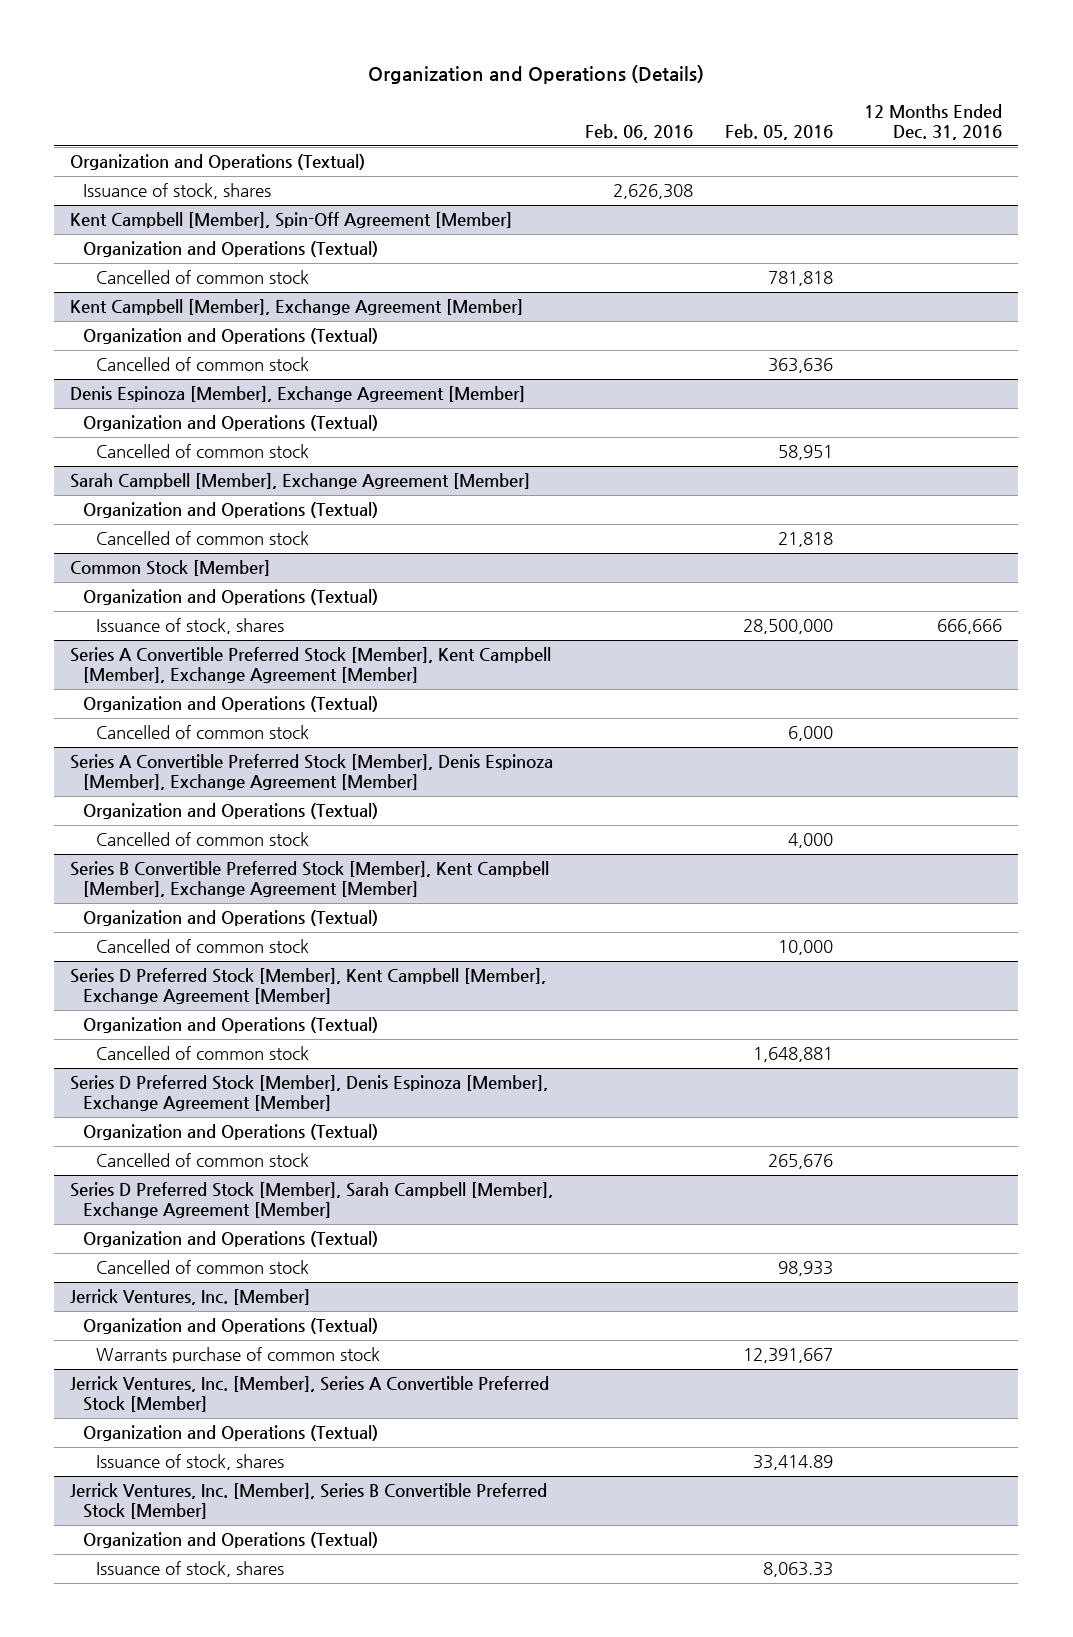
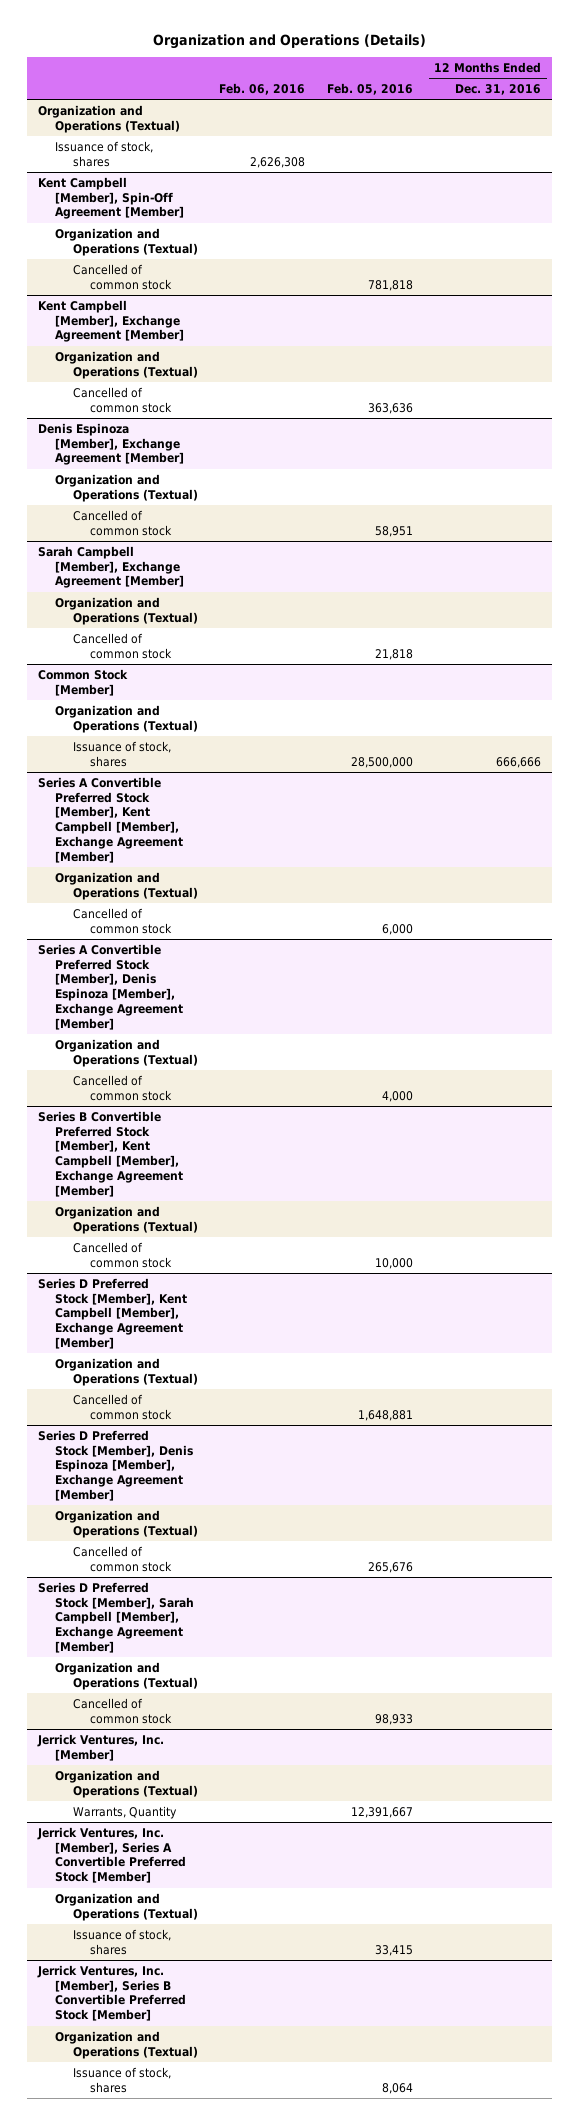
@ Jerrick Ventures, Inc. [Member]
- Warrants purchase of common stock | | 12,391,667 |
+ Warrants, Quantity | | 12,391,667 |
@ Jerrick Ventures, Inc. [Member], Series A Convertible Preferred Stock [Member]
- Issuance of stock, shares | | 33,414.89 |
+ Issuance of stock, shares | | 33,415 |
@ Jerrick Ventures, Inc. [Member], Series B Convertible Preferred Stock [Member]
- Issuance of stock, shares | | 8,063.33 |
+ Issuance of stock, shares | | 8,064 |

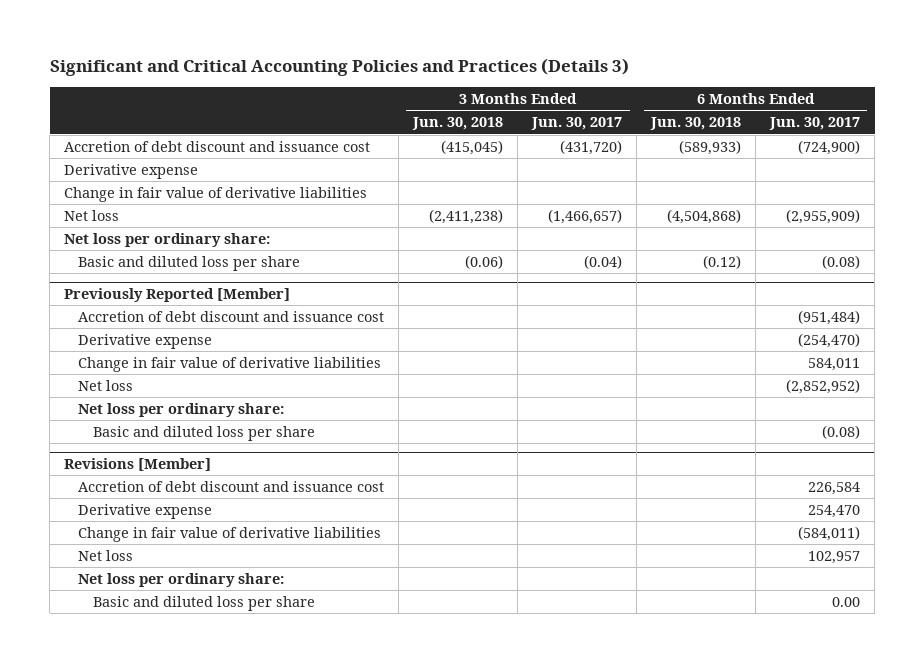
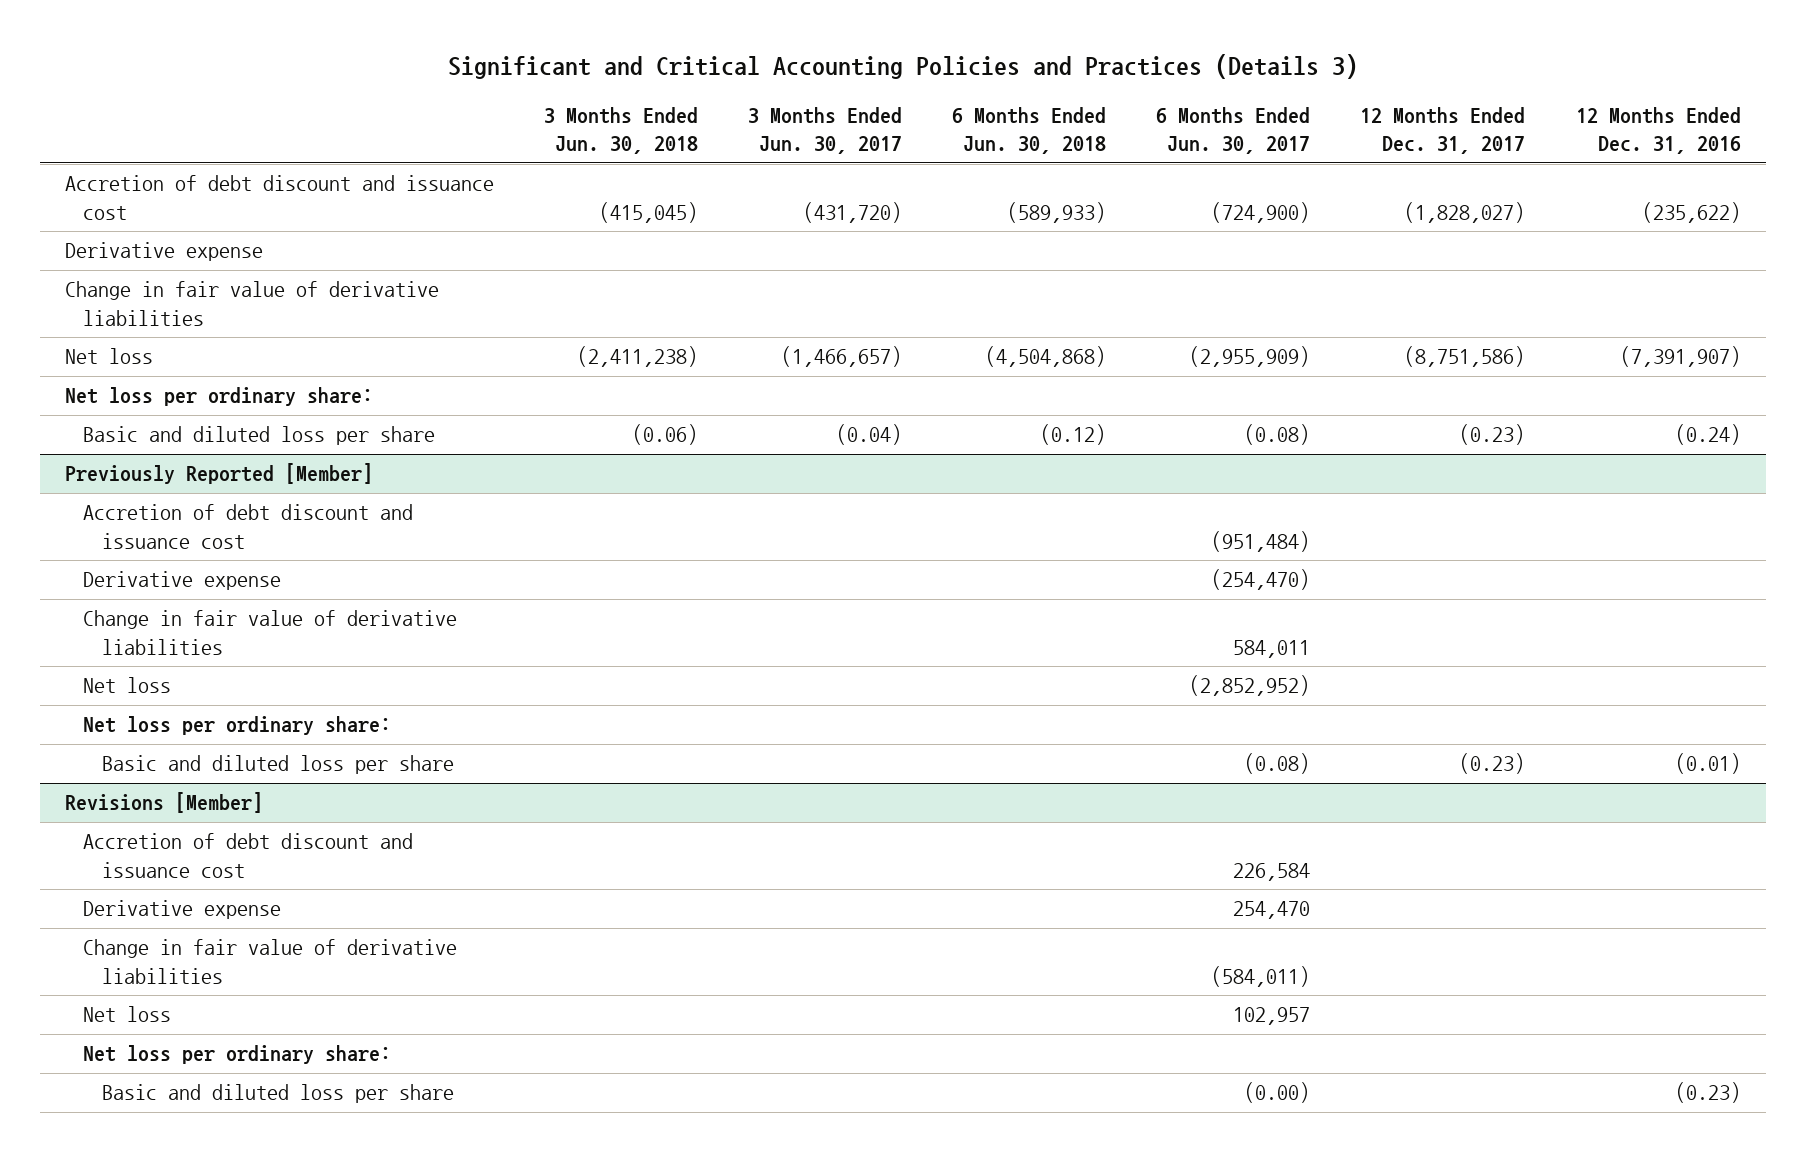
- | 3 Months Ended Jun. 30, 2018 | 3 Months Ended Jun. 30, 2017 | 6 Months Ended Jun. 30, 2018 | 6 Months Ended Jun. 30, 2017
+ | 3 Months Ended Jun. 30, 2018 | 3 Months Ended Jun. 30, 2017 | 6 Months Ended Jun. 30, 2018 | 6 Months Ended Jun. 30, 2017 | 12 Months Ended Dec. 31, 2017 | 12 Months Ended Dec. 31, 2016
@ Revisions [Member]
- Basic and diluted loss per share | | | | 0.00
+ Basic and diluted loss per share | | | | (0.00) | | (0.23)

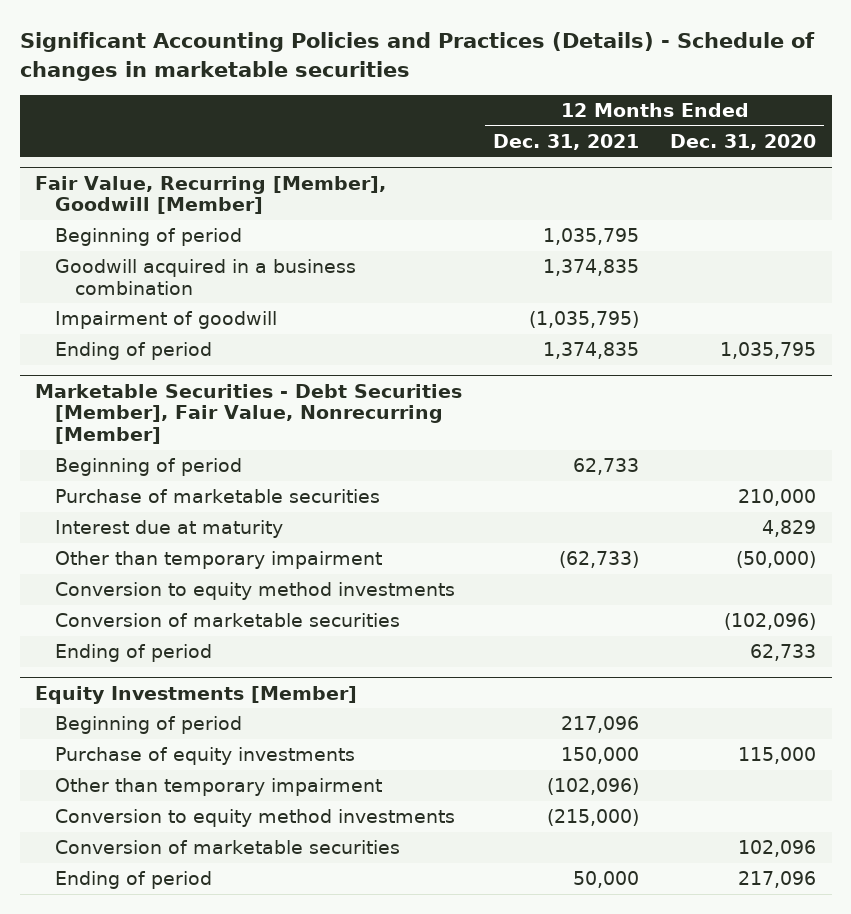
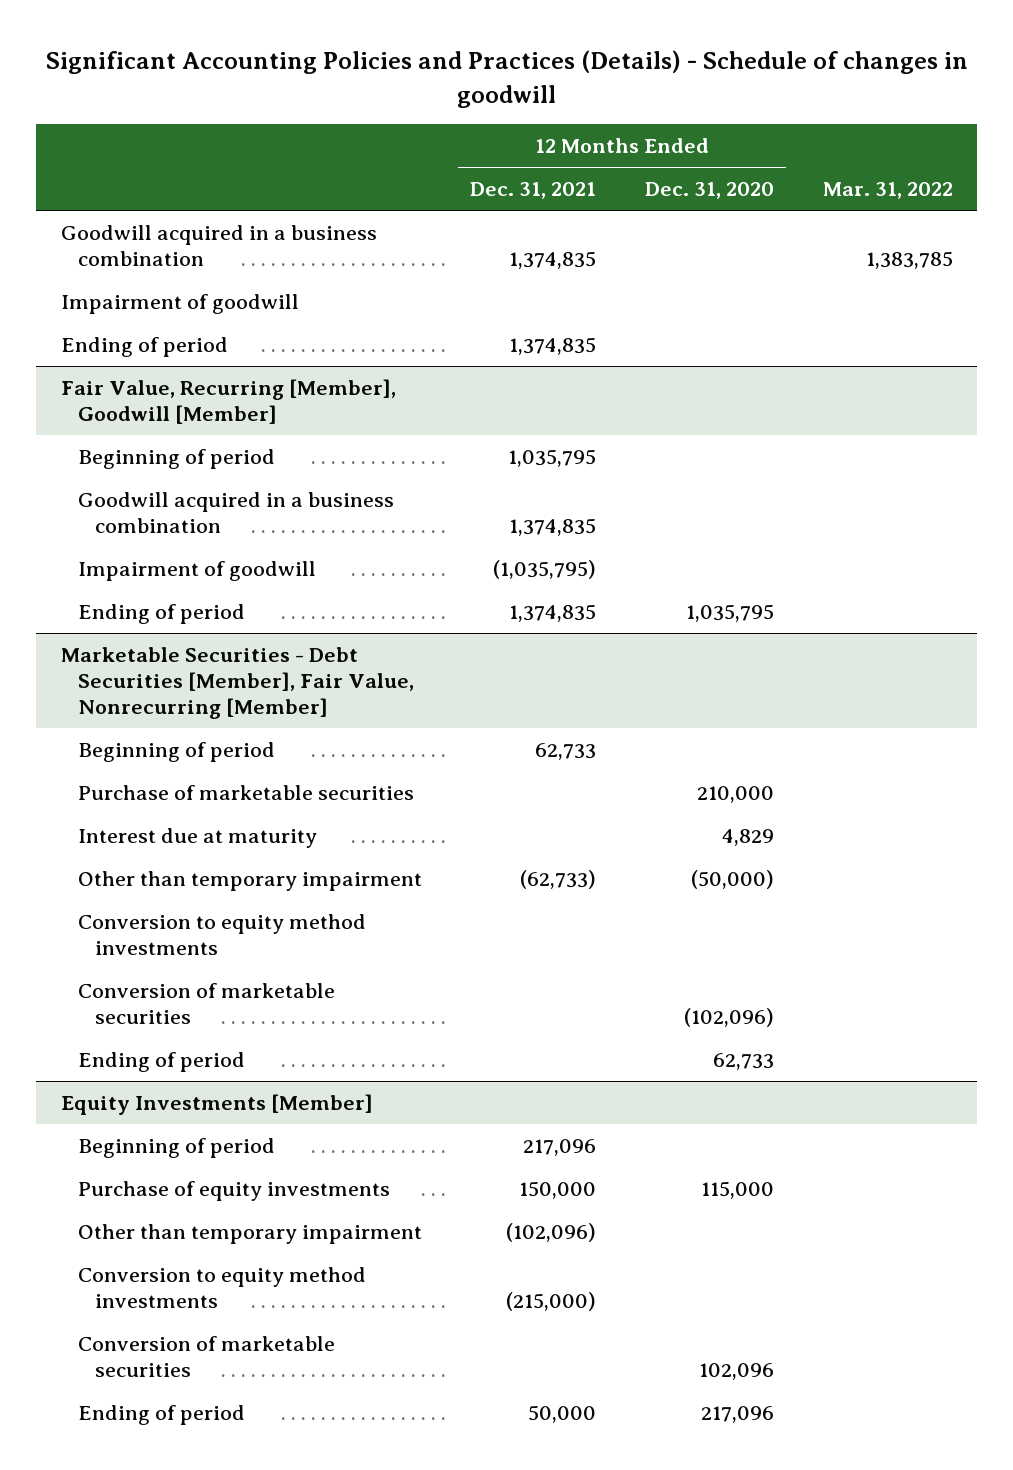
- Significant Accounting Policies and Practices (Details) - Schedule of changes in marketable securities
+ Significant Accounting Policies and Practices (Details) - Schedule of changes in goodwill
- | 12 Months Ended Dec. 31, 2021 | 12 Months Ended Dec. 31, 2020
+ | 12 Months Ended Dec. 31, 2021 | 12 Months Ended Dec. 31, 2020 | Mar. 31, 2022
+ Goodwill acquired in a business combination | 1,374,835 | | 1,383,785
+ Impairment of goodwill
+ Ending of period | 1,374,835 | |

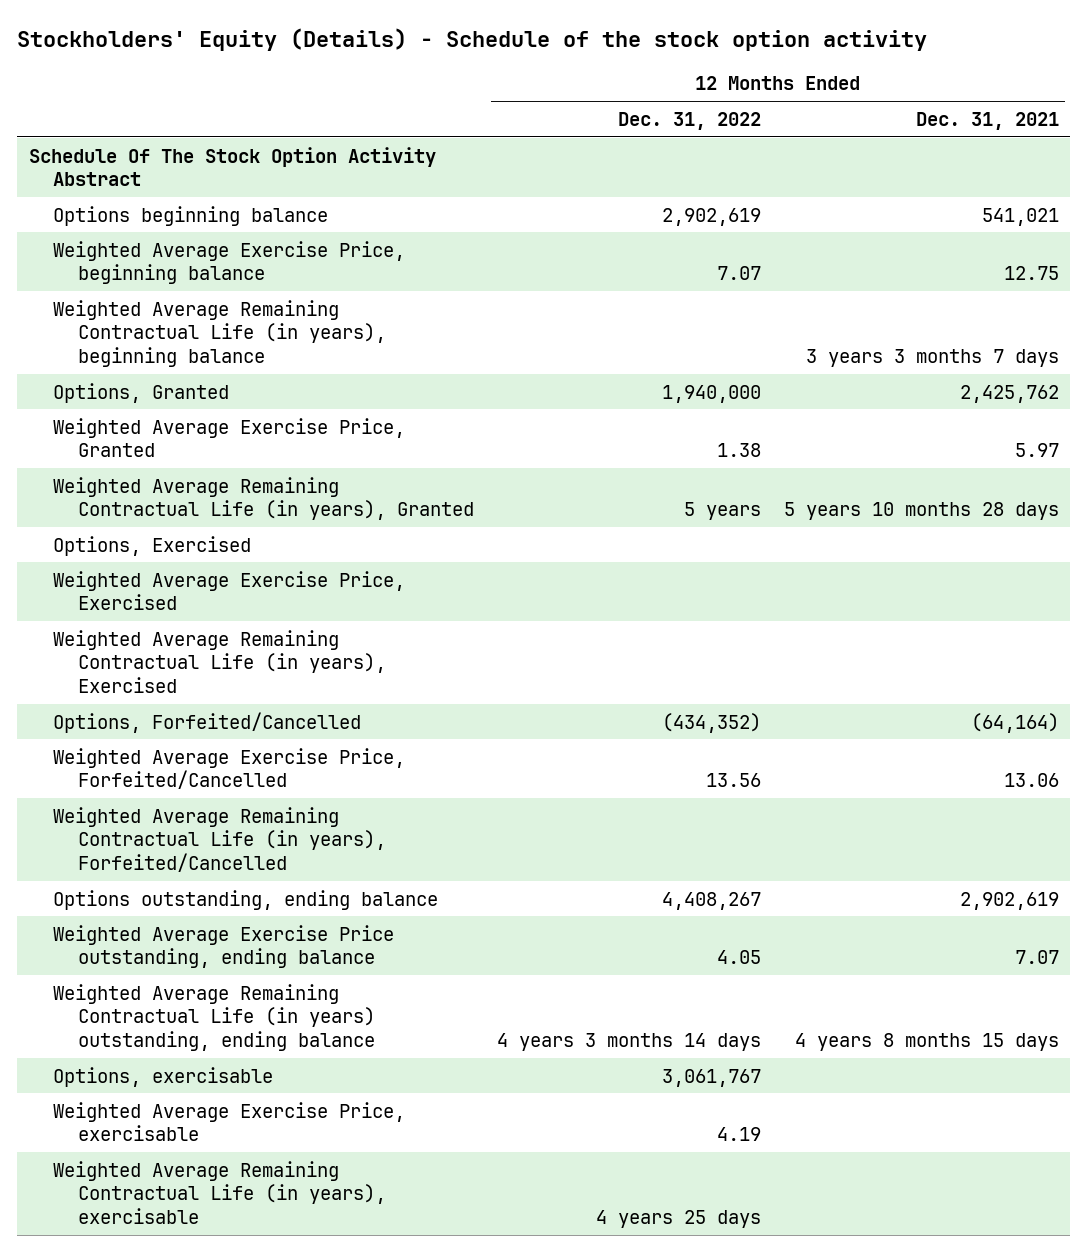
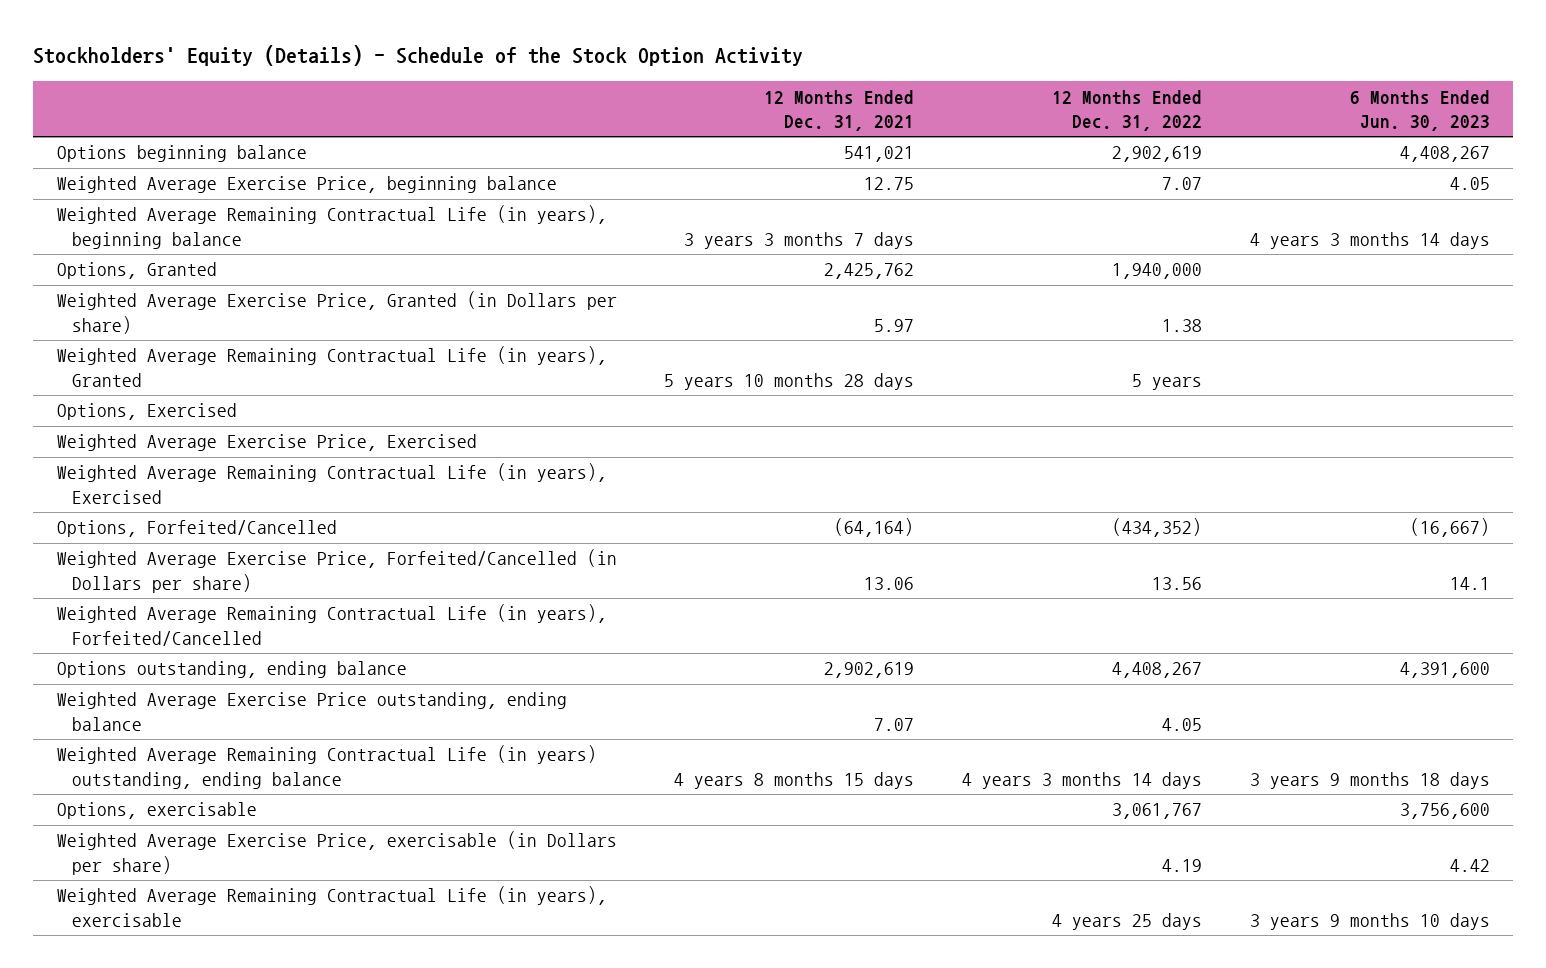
- Stockholders' Equity (Details) - Schedule of the stock option activity
+ Stockholders' Equity (Details) - Schedule of the Stock Option Activity
- | 12 Months Ended Dec. 31, 2022 | 12 Months Ended Dec. 31, 2021
+ | 12 Months Ended Dec. 31, 2021 | 12 Months Ended Dec. 31, 2022 | 6 Months Ended Jun. 30, 2023
- Schedule Of The Stock Option Activity Abstract
- Weighted Average Exercise Price, Granted | 1.38 | 5.97
+ Weighted Average Exercise Price, Granted (in Dollars per share) | 5.97 | 1.38 |
- Weighted Average Exercise Price, Forfeited/Cancelled | 13.56 | 13.06
+ Weighted Average Exercise Price, Forfeited/Cancelled (in Dollars per share) | 13.06 | 13.56 | 14.1
- Weighted Average Exercise Price, exercisable | 4.19 |
+ Weighted Average Exercise Price, exercisable (in Dollars per share) | | 4.19 | 4.42

